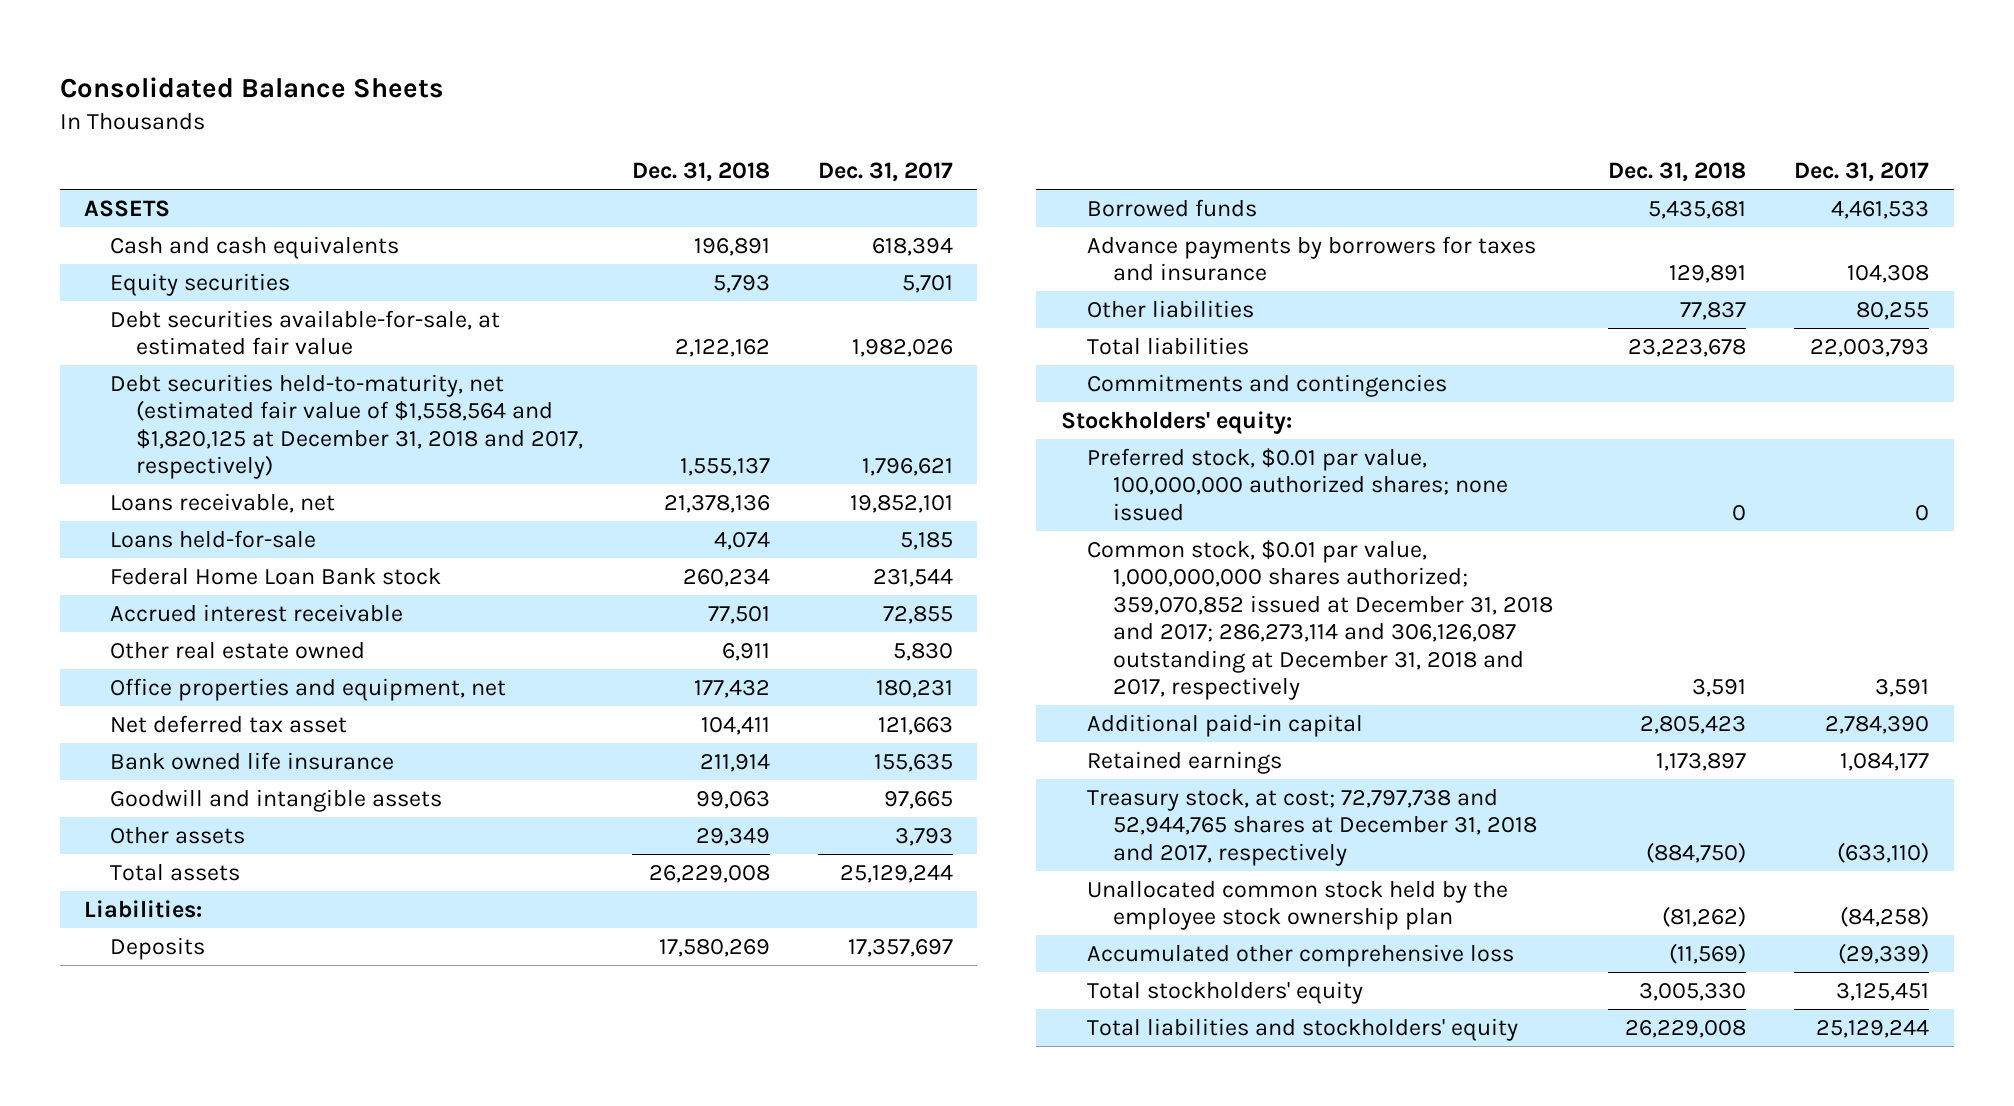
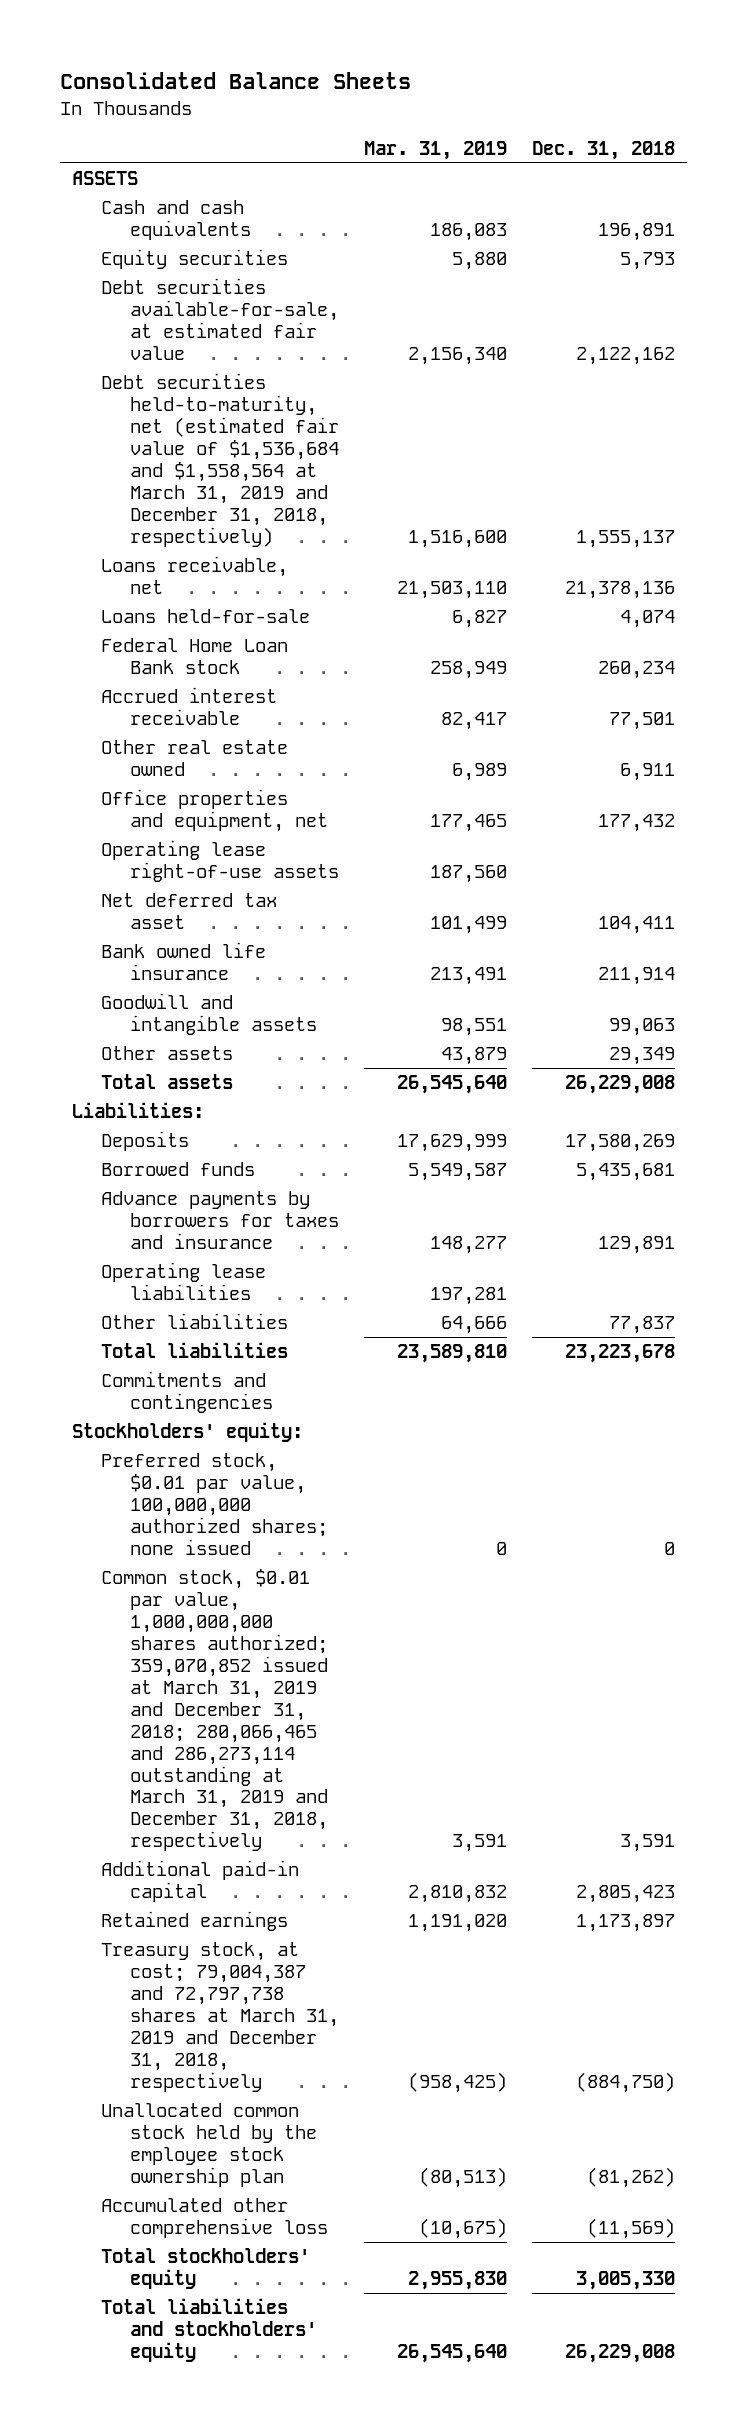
- | Dec. 31, 2018 | Dec. 31, 2017
+ | Mar. 31, 2019 | Dec. 31, 2018
- Debt securities held-to-maturity, net (estimated fair value of $1,558,564 and $1,820,125 at December 31, 2018 and 2017, respectively) | 1,555,137 | 1,796,621
+ Debt securities held-to-maturity, net (estimated fair value of $1,536,684 and $1,558,564 at March 31, 2019 and December 31, 2018, respectively) | 1,516,600 | 1,555,137
+ Operating lease right-of-use assets | 187,560 |
+ Operating lease liabilities | 197,281 |
- Common stock, $0.01 par value, 1,000,000,000 shares authorized; 359,070,852 issued at December 31, 2018 and 2017; 286,273,114 and 306,126,087 outstanding at December 31, 2018 and 2017, respectively | 3,591 | 3,591
+ Common stock, $0.01 par value, 1,000,000,000 shares authorized; 359,070,852 issued at March 31, 2019 and December 31, 2018; 280,066,465 and 286,273,114 outstanding at March 31, 2019 and December 31, 2018, respectively | 3,591 | 3,591
- Treasury stock, at cost; 72,797,738 and 52,944,765 shares at December 31, 2018 and 2017, respectively | (884,750) | (633,110)
+ Treasury stock, at cost; 79,004,387 and 72,797,738 shares at March 31, 2019 and December 31, 2018, respectively | (958,425) | (884,750)

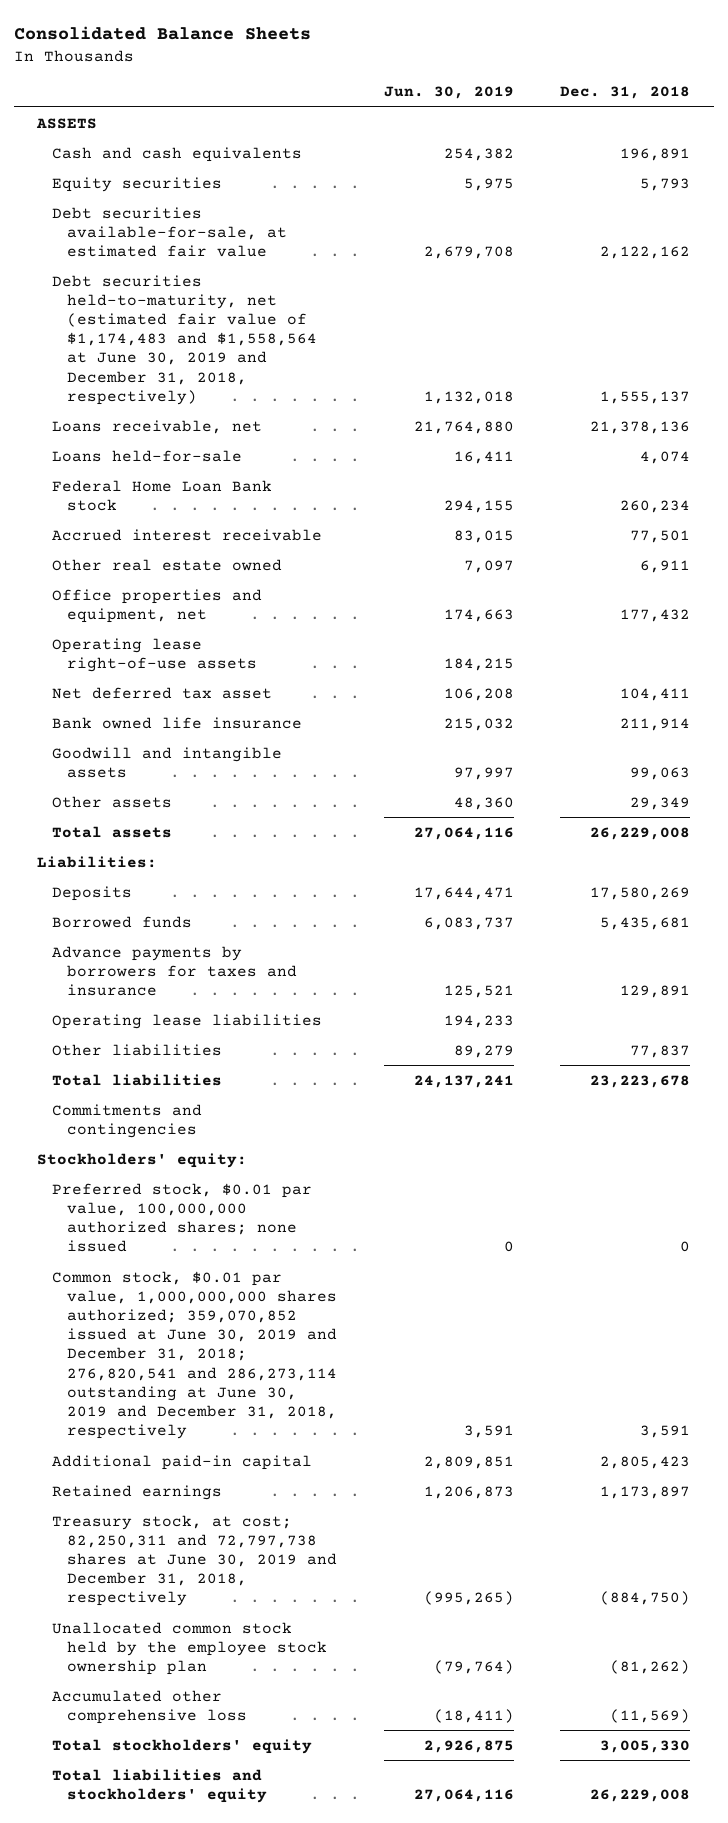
- | Mar. 31, 2019 | Dec. 31, 2018
+ | Jun. 30, 2019 | Dec. 31, 2018
- Debt securities held-to-maturity, net (estimated fair value of $1,536,684 and $1,558,564 at March 31, 2019 and December 31, 2018, respectively) | 1,516,600 | 1,555,137
+ Debt securities held-to-maturity, net (estimated fair value of $1,174,483 and $1,558,564 at June 30, 2019 and December 31, 2018, respectively) | 1,132,018 | 1,555,137
- Common stock, $0.01 par value, 1,000,000,000 shares authorized; 359,070,852 issued at March 31, 2019 and December 31, 2018; 280,066,465 and 286,273,114 outstanding at March 31, 2019 and December 31, 2018, respectively | 3,591 | 3,591
+ Common stock, $0.01 par value, 1,000,000,000 shares authorized; 359,070,852 issued at June 30, 2019 and December 31, 2018; 276,820,541 and 286,273,114 outstanding at June 30, 2019 and December 31, 2018, respectively | 3,591 | 3,591
- Treasury stock, at cost; 79,004,387 and 72,797,738 shares at March 31, 2019 and December 31, 2018, respectively | (958,425) | (884,750)
+ Treasury stock, at cost; 82,250,311 and 72,797,738 shares at June 30, 2019 and December 31, 2018, respectively | (995,265) | (884,750)

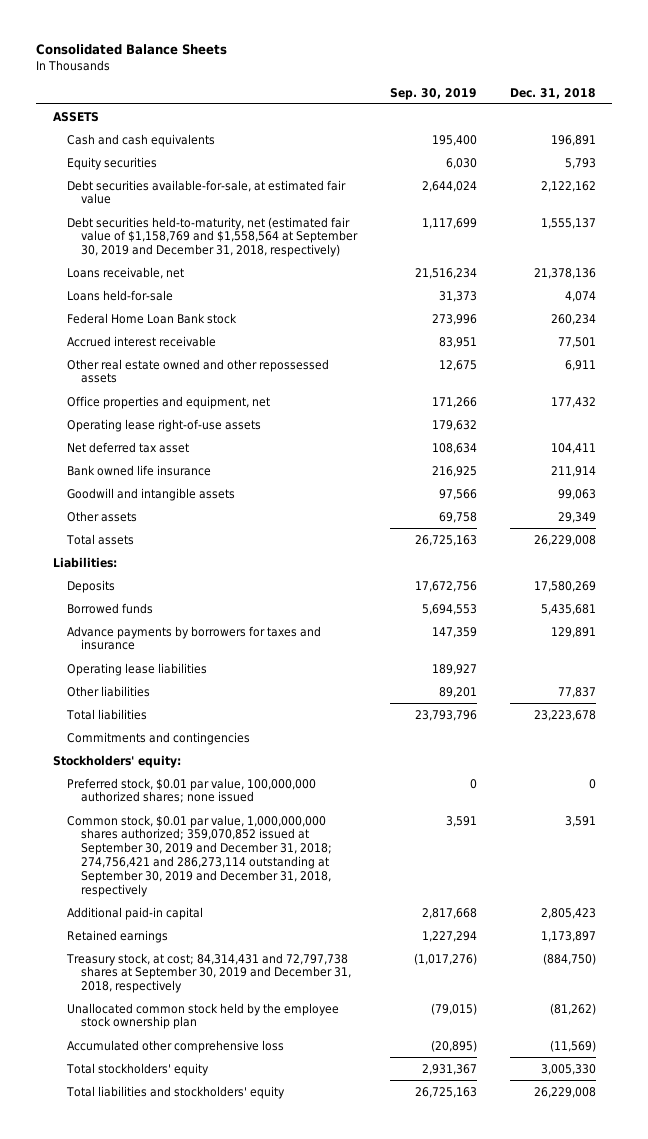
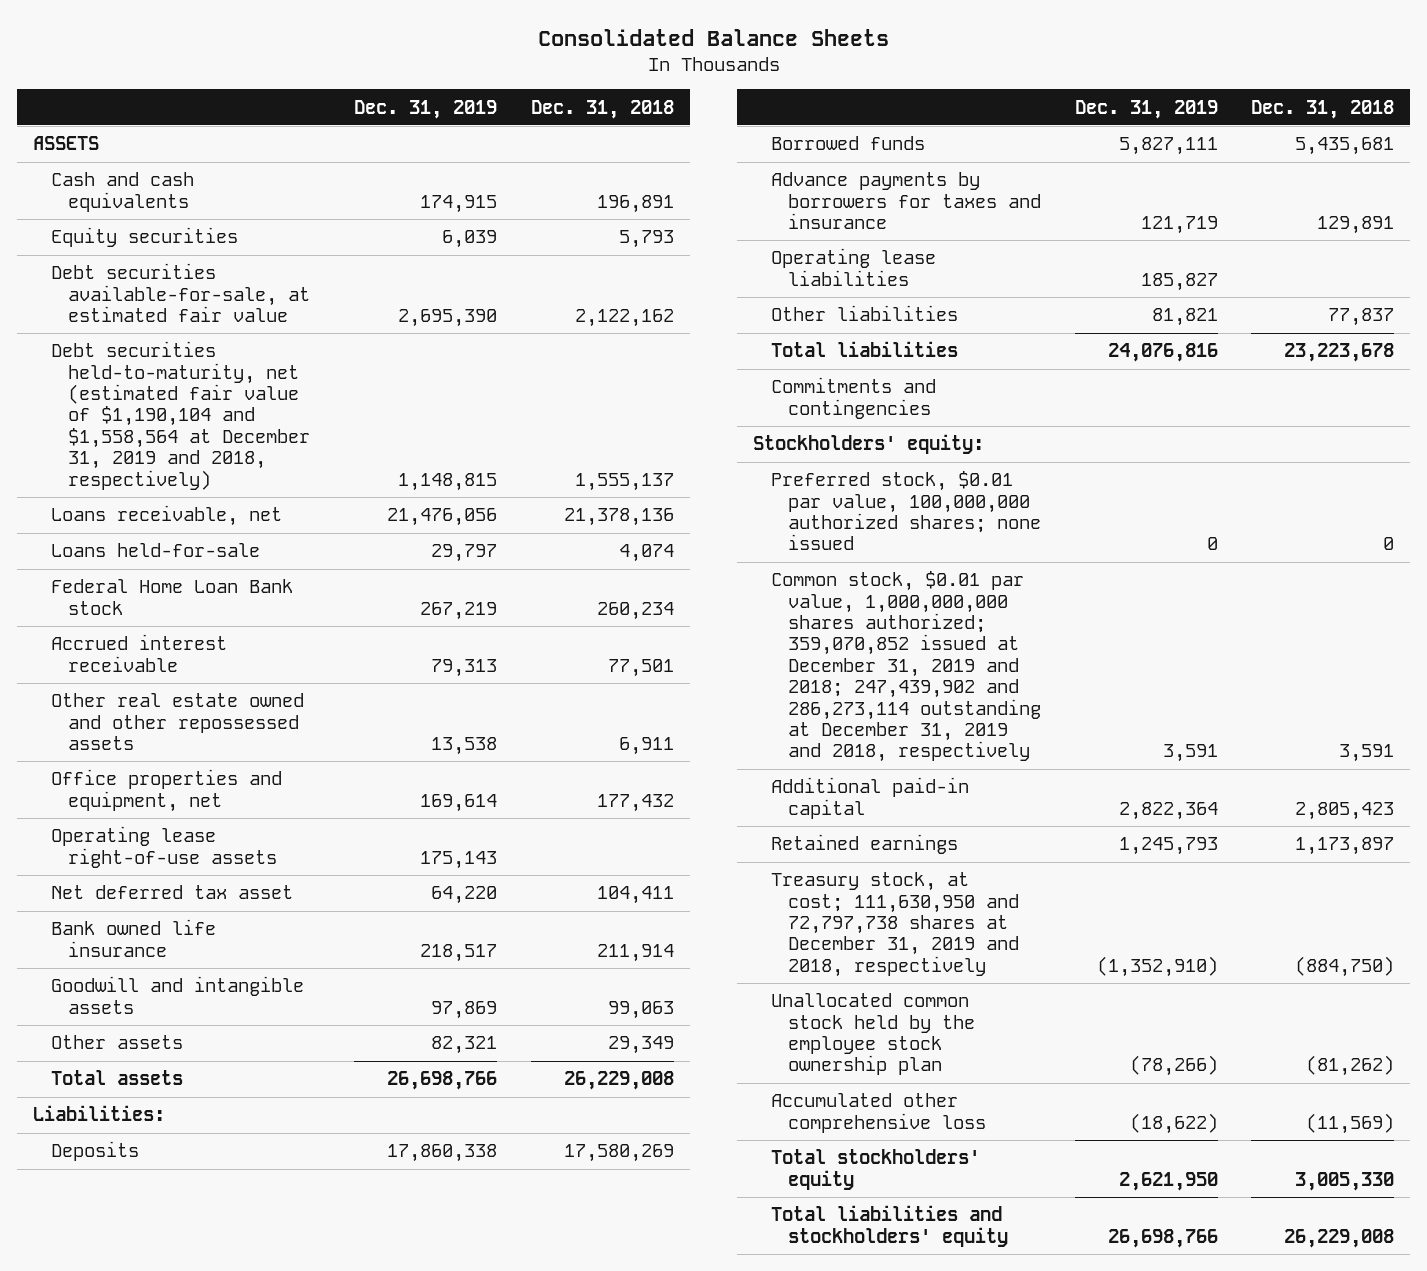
- | Sep. 30, 2019 | Dec. 31, 2018
+ | Dec. 31, 2019 | Dec. 31, 2018
- Debt securities held-to-maturity, net (estimated fair value of $1,158,769 and $1,558,564 at September 30, 2019 and December 31, 2018, respectively) | 1,117,699 | 1,555,137
+ Debt securities held-to-maturity, net (estimated fair value of $1,190,104 and $1,558,564 at December 31, 2019 and 2018, respectively) | 1,148,815 | 1,555,137
- Common stock, $0.01 par value, 1,000,000,000 shares authorized; 359,070,852 issued at September 30, 2019 and December 31, 2018; 274,756,421 and 286,273,114 outstanding at September 30, 2019 and December 31, 2018, respectively | 3,591 | 3,591
+ Common stock, $0.01 par value, 1,000,000,000 shares authorized; 359,070,852 issued at December 31, 2019 and 2018; 247,439,902 and 286,273,114 outstanding at December 31, 2019 and 2018, respectively | 3,591 | 3,591
- Treasury stock, at cost; 84,314,431 and 72,797,738 shares at September 30, 2019 and December 31, 2018, respectively | (1,017,276) | (884,750)
+ Treasury stock, at cost; 111,630,950 and 72,797,738 shares at December 31, 2019 and 2018, respectively | (1,352,910) | (884,750)

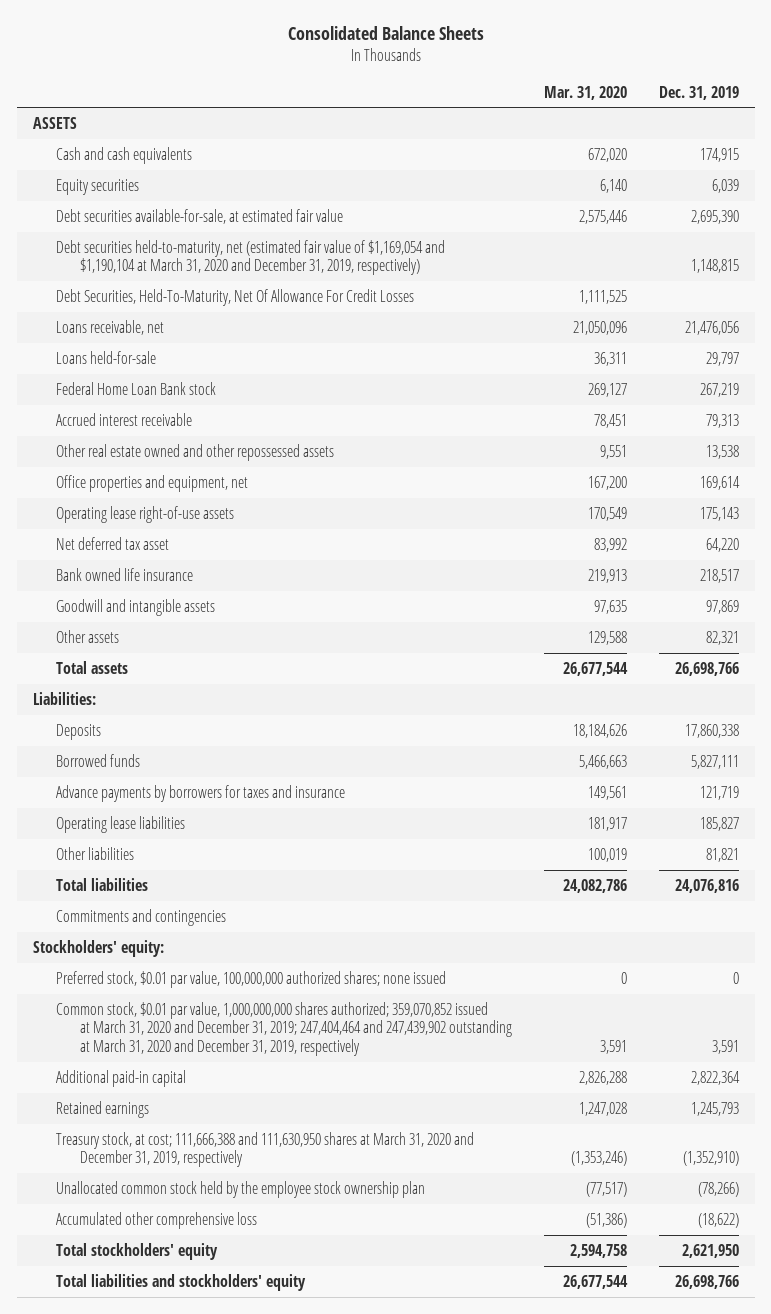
- | Dec. 31, 2019 | Dec. 31, 2018
+ | Mar. 31, 2020 | Dec. 31, 2019
- Debt securities held-to-maturity, net (estimated fair value of $1,190,104 and $1,558,564 at December 31, 2019 and 2018, respectively) | 1,148,815 | 1,555,137
+ Debt securities held-to-maturity, net (estimated fair value of $1,169,054 and $1,190,104 at March 31, 2020 and December 31, 2019, respectively) | | 1,148,815
+ Debt Securities, Held-To-Maturity, Net Of Allowance For Credit Losses | 1,111,525 |
- Common stock, $0.01 par value, 1,000,000,000 shares authorized; 359,070,852 issued at December 31, 2019 and 2018; 247,439,902 and 286,273,114 outstanding at December 31, 2019 and 2018, respectively | 3,591 | 3,591
+ Common stock, $0.01 par value, 1,000,000,000 shares authorized; 359,070,852 issued at March 31, 2020 and December 31, 2019; 247,404,464 and 247,439,902 outstanding at March 31, 2020 and December 31, 2019, respectively | 3,591 | 3,591
- Treasury stock, at cost; 111,630,950 and 72,797,738 shares at December 31, 2019 and 2018, respectively | (1,352,910) | (884,750)
+ Treasury stock, at cost; 111,666,388 and 111,630,950 shares at March 31, 2020 and December 31, 2019, respectively | (1,353,246) | (1,352,910)

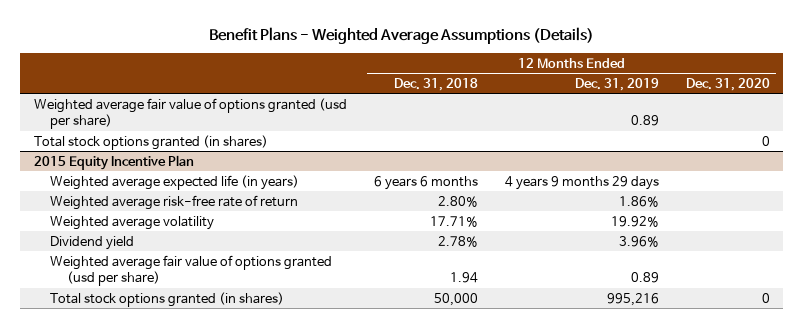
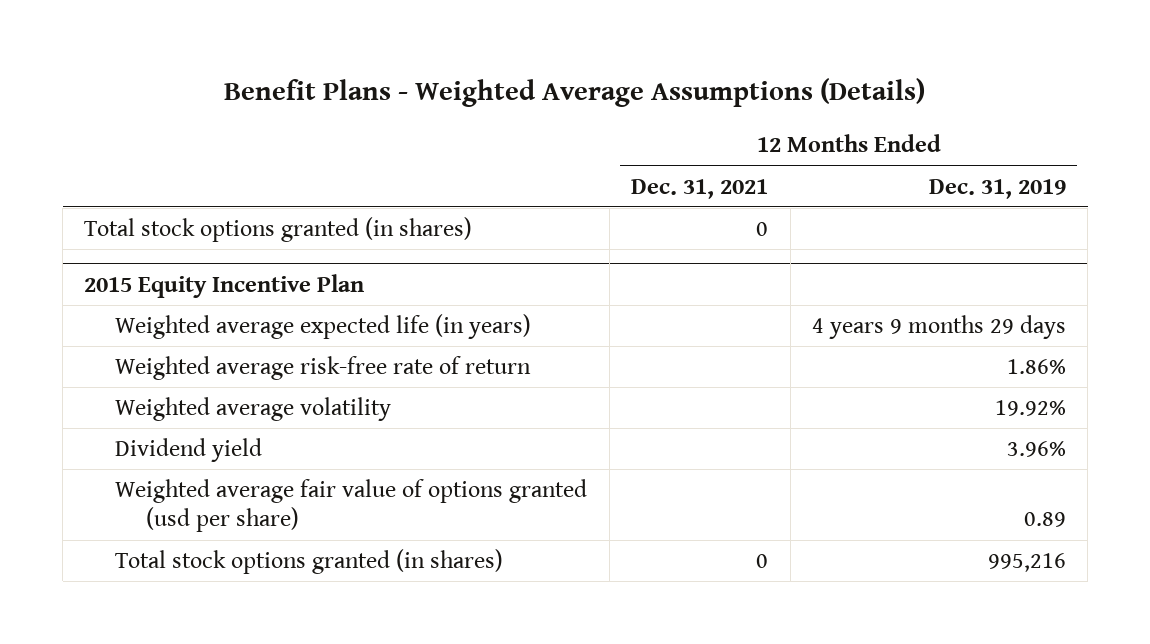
- | 12 Months Ended Dec. 31, 2018 | 12 Months Ended Dec. 31, 2019 | 12 Months Ended Dec. 31, 2020
+ | 12 Months Ended Dec. 31, 2021 | 12 Months Ended Dec. 31, 2019
- Weighted average fair value of options granted (usd per share) | | 0.89 |

